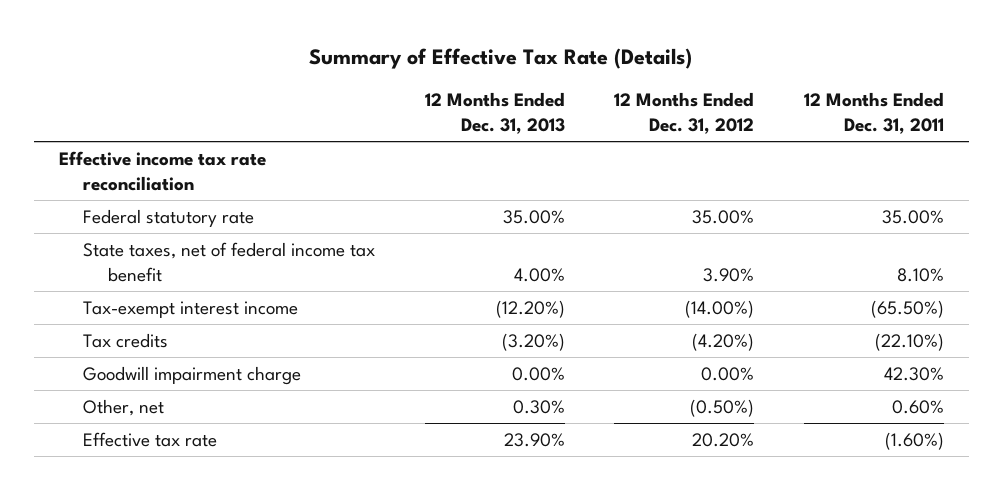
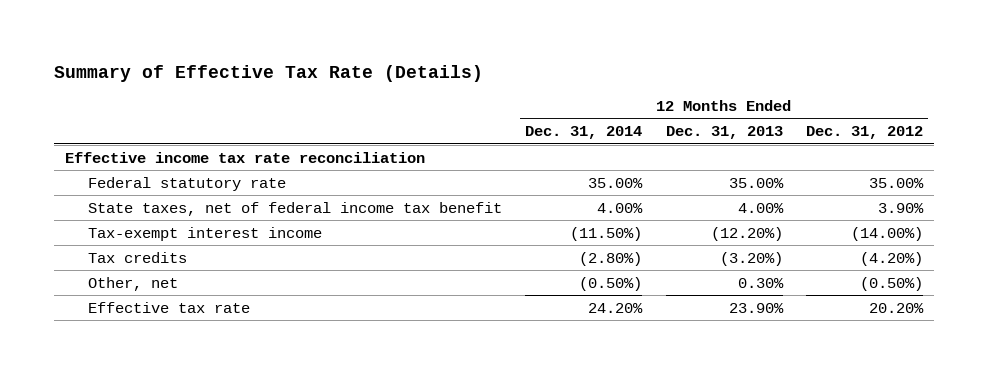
- | 12 Months Ended Dec. 31, 2013 | 12 Months Ended Dec. 31, 2012 | 12 Months Ended Dec. 31, 2011
+ | 12 Months Ended Dec. 31, 2014 | 12 Months Ended Dec. 31, 2013 | 12 Months Ended Dec. 31, 2012
- Goodwill impairment charge | 0.00% | 0.00% | 42.30%

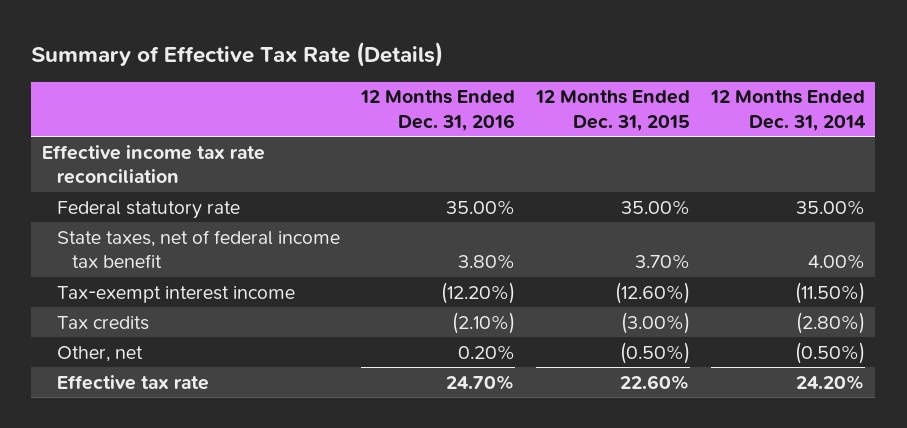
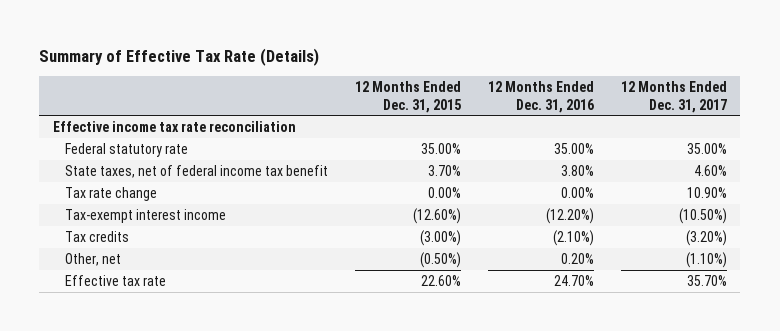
- | 12 Months Ended Dec. 31, 2016 | 12 Months Ended Dec. 31, 2015 | 12 Months Ended Dec. 31, 2014
+ | 12 Months Ended Dec. 31, 2015 | 12 Months Ended Dec. 31, 2016 | 12 Months Ended Dec. 31, 2017
+ Tax rate change | 0.00% | 0.00% | 10.90%

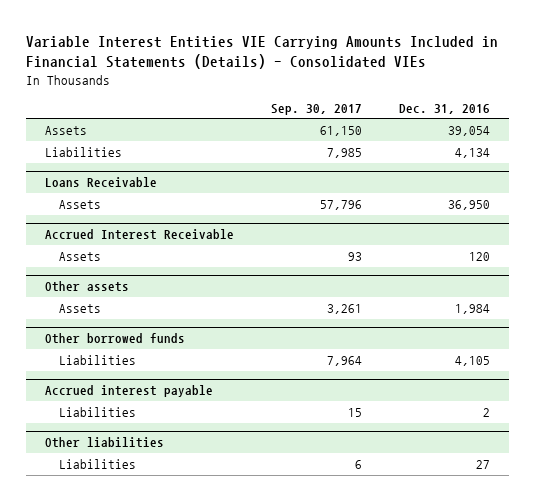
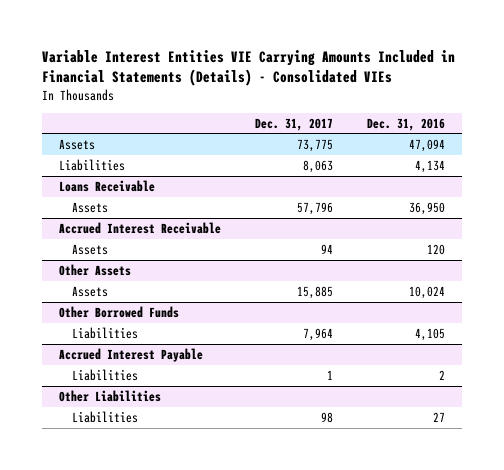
- | Sep. 30, 2017 | Dec. 31, 2016
+ | Dec. 31, 2017 | Dec. 31, 2016
- Assets | 61,150 | 39,054
+ Assets | 73,775 | 47,094
- Other assets
- Assets | 3,261 | 1,984
- Other borrowed funds
+ Other Assets
+ Assets | 15,885 | 10,024
+ Other Borrowed Funds
- Accrued interest payable
+ Accrued Interest Payable
- Other liabilities
+ Other Liabilities

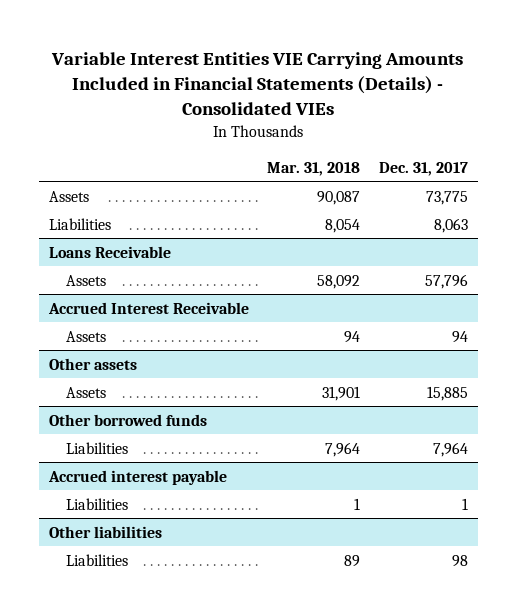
- | Dec. 31, 2017 | Dec. 31, 2016
+ | Mar. 31, 2018 | Dec. 31, 2017
- Other Assets
+ Other assets
- Other Borrowed Funds
+ Other borrowed funds
- Accrued Interest Payable
+ Accrued interest payable
- Other Liabilities
+ Other liabilities

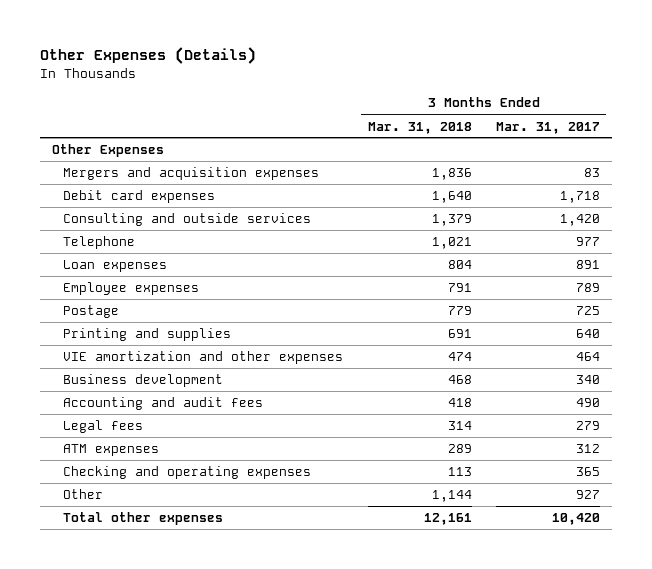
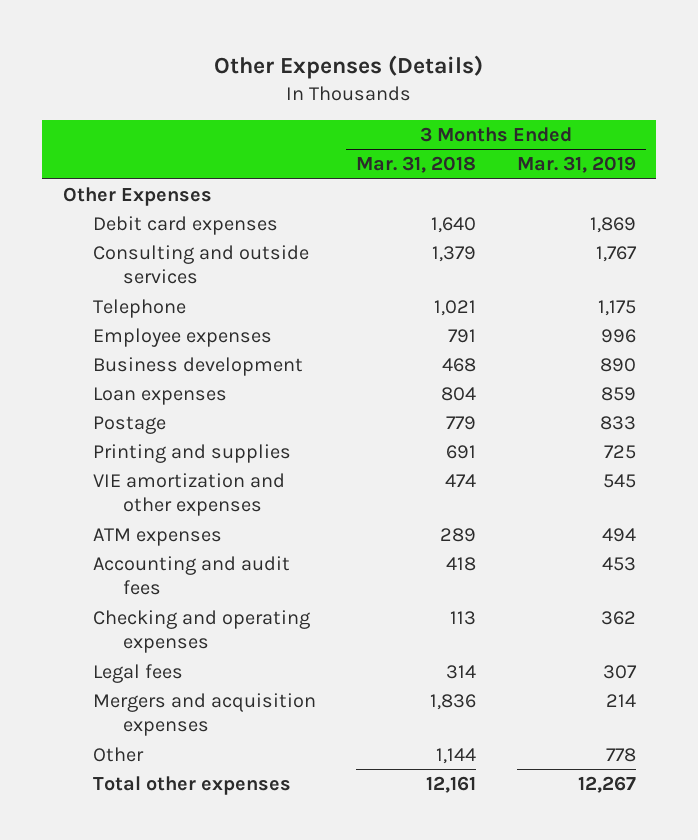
- | 3 Months Ended Mar. 31, 2018 | 3 Months Ended Mar. 31, 2017
+ | 3 Months Ended Mar. 31, 2018 | 3 Months Ended Mar. 31, 2019
moved up: Business development | 468 | 890
moved down: Loan expenses | 804 | 859
moved down: Accounting and audit fees | 418 | 453
moved down: Legal fees | 314 | 307
moved down: Mergers and acquisition expenses | 1,836 | 214

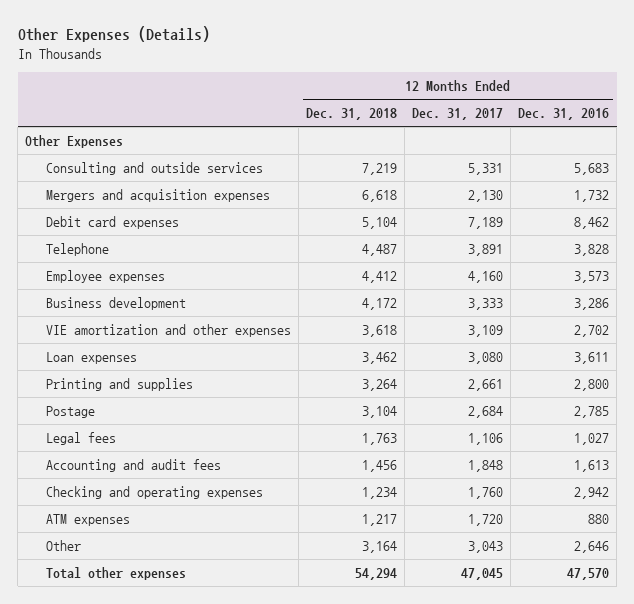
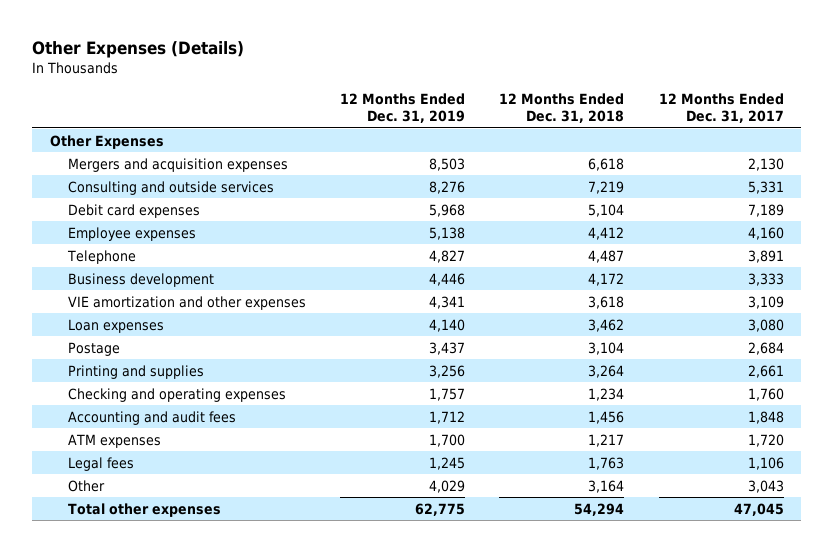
- | 12 Months Ended Dec. 31, 2018 | 12 Months Ended Dec. 31, 2017 | 12 Months Ended Dec. 31, 2016
+ | 12 Months Ended Dec. 31, 2019 | 12 Months Ended Dec. 31, 2018 | 12 Months Ended Dec. 31, 2017
moved down: Consulting and outside services | 8,276 | 7,219 | 5,331
moved down: Telephone | 4,827 | 4,487 | 3,891
moved down: Printing and supplies | 3,256 | 3,264 | 2,661
moved down: Accounting and audit fees | 1,712 | 1,456 | 1,848
moved down: Legal fees | 1,245 | 1,763 | 1,106

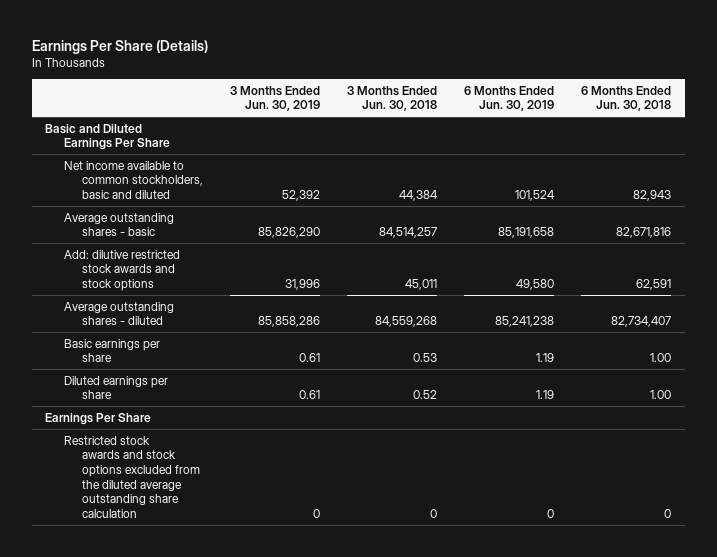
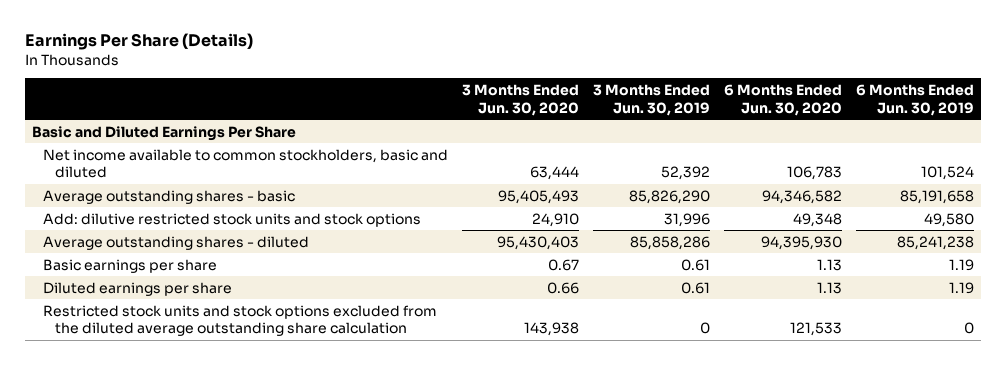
- | 3 Months Ended Jun. 30, 2019 | 3 Months Ended Jun. 30, 2018 | 6 Months Ended Jun. 30, 2019 | 6 Months Ended Jun. 30, 2018
+ | 3 Months Ended Jun. 30, 2020 | 3 Months Ended Jun. 30, 2019 | 6 Months Ended Jun. 30, 2020 | 6 Months Ended Jun. 30, 2019
- Add: dilutive restricted stock awards and stock options | 31,996 | 45,011 | 49,580 | 62,591
+ Add: dilutive restricted stock units and stock options | 24,910 | 31,996 | 49,348 | 49,580
- Earnings Per Share
- Restricted stock awards and stock options excluded from the diluted average outstanding share calculation | 0 | 0 | 0 | 0
+ Restricted stock units and stock options excluded from the diluted average outstanding share calculation | 143,938 | 0 | 121,533 | 0

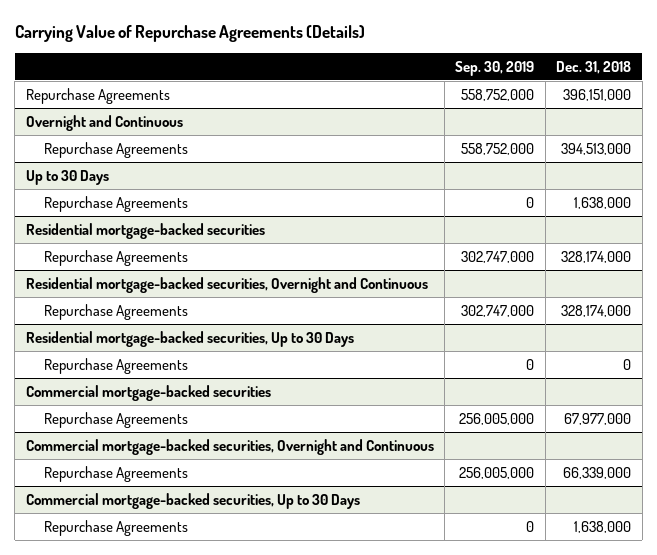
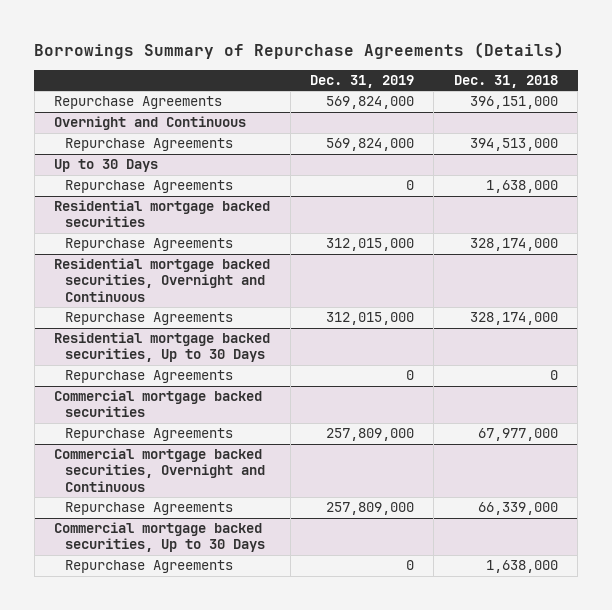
- Carrying Value of Repurchase Agreements (Details)
+ Borrowings Summary of Repurchase Agreements (Details)
- | Sep. 30, 2019 | Dec. 31, 2018
+ | Dec. 31, 2019 | Dec. 31, 2018
- Residential mortgage-backed securities
+ Residential mortgage backed securities
- Residential mortgage-backed securities, Overnight and Continuous
+ Residential mortgage backed securities, Overnight and Continuous
- Residential mortgage-backed securities, Up to 30 Days
+ Residential mortgage backed securities, Up to 30 Days
- Commercial mortgage-backed securities
+ Commercial mortgage backed securities
- Commercial mortgage-backed securities, Overnight and Continuous
+ Commercial mortgage backed securities, Overnight and Continuous
- Commercial mortgage-backed securities, Up to 30 Days
+ Commercial mortgage backed securities, Up to 30 Days

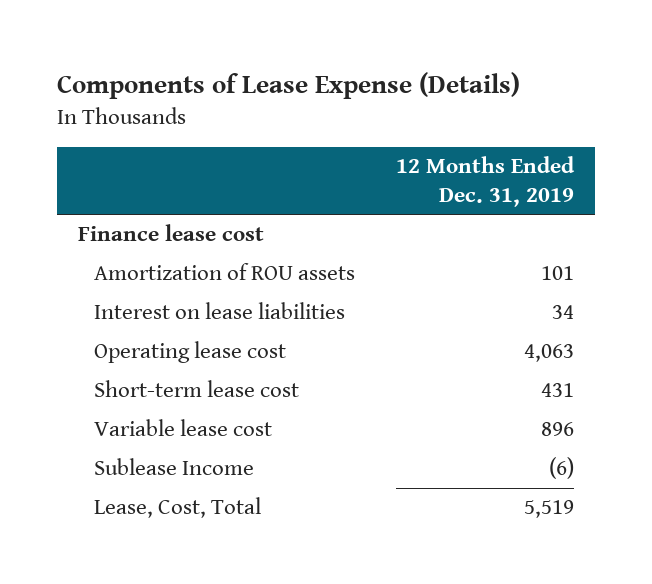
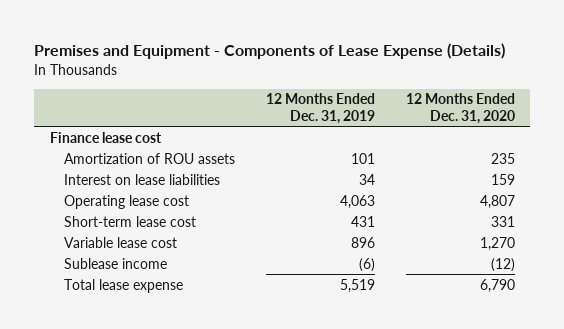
- Components of Lease Expense (Details)
+ Premises and Equipment - Components of Lease Expense (Details)
- | 12 Months Ended Dec. 31, 2019
+ | 12 Months Ended Dec. 31, 2019 | 12 Months Ended Dec. 31, 2020
- Sublease Income | (6)
- Lease, Cost, Total | 5,519
+ Sublease income | (6) | (12)
+ Total lease expense | 5,519 | 6,790

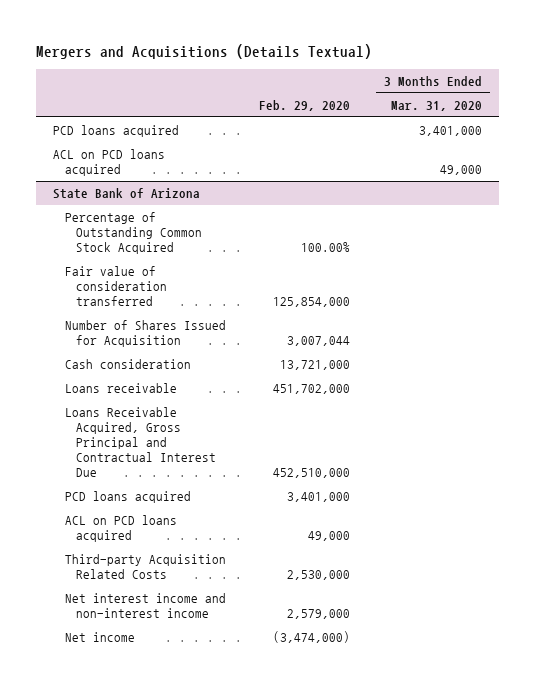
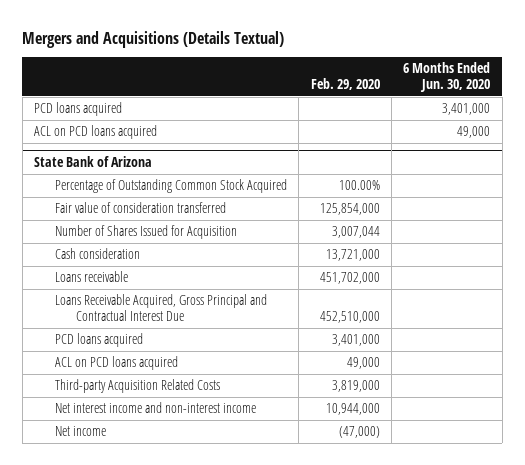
- | Feb. 29, 2020 | 3 Months Ended Mar. 31, 2020
+ | Feb. 29, 2020 | 6 Months Ended Jun. 30, 2020
@ State Bank of Arizona
- Third-party Acquisition Related Costs | 2,530,000 |
- Net interest income and non-interest income | 2,579,000 |
- Net income | (3,474,000) |
+ Third-party Acquisition Related Costs | 3,819,000 |
+ Net interest income and non-interest income | 10,944,000 |
+ Net income | (47,000) |

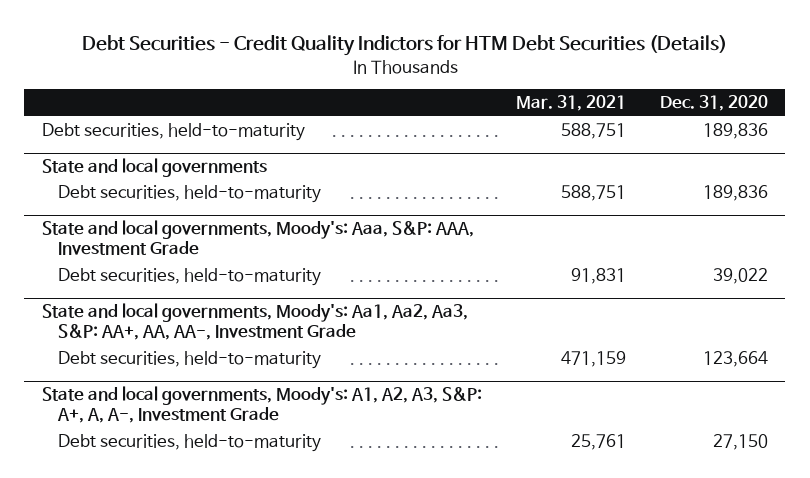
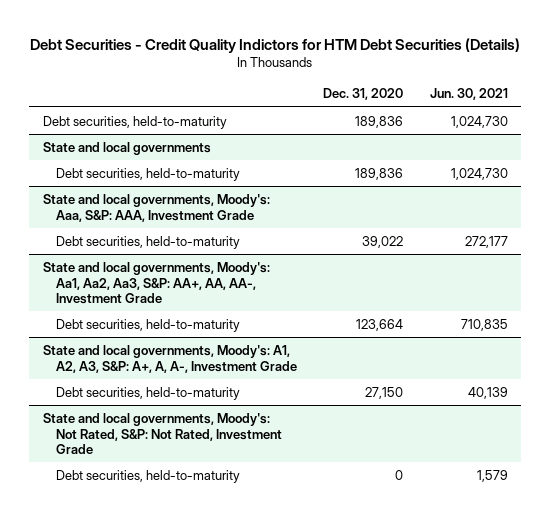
- | Mar. 31, 2021 | Dec. 31, 2020
+ | Dec. 31, 2020 | Jun. 30, 2021
+ State and local governments, Moody's: Not Rated, S&P: Not Rated, Investment Grade
+ Debt securities, held-to-maturity | 0 | 1,579

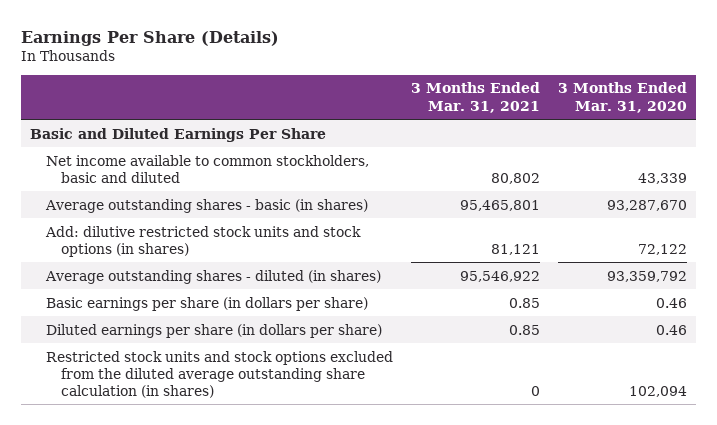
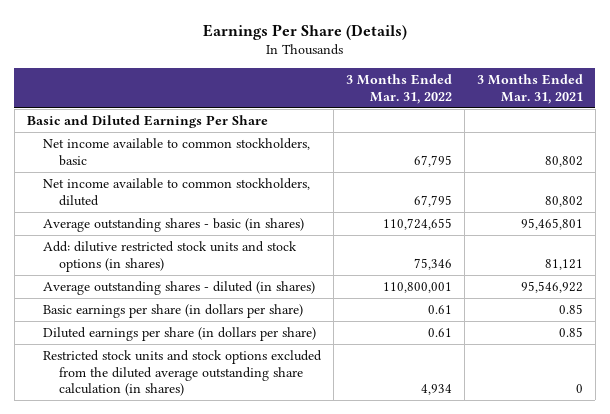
- | 3 Months Ended Mar. 31, 2021 | 3 Months Ended Mar. 31, 2020
+ | 3 Months Ended Mar. 31, 2022 | 3 Months Ended Mar. 31, 2021
- Net income available to common stockholders, basic and diluted | 80,802 | 43,339
+ Net income available to common stockholders, basic | 67,795 | 80,802
+ Net income available to common stockholders, diluted | 67,795 | 80,802

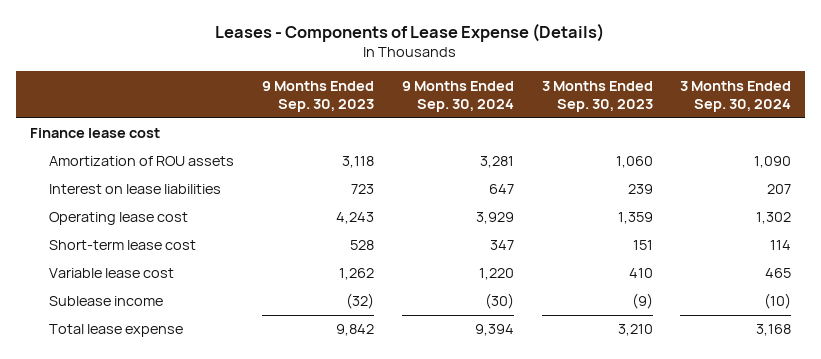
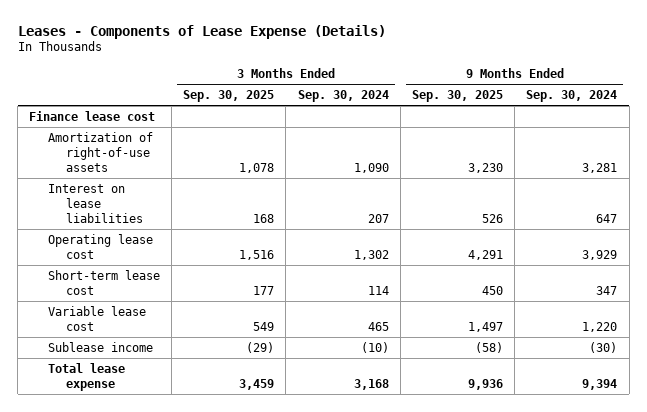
- | 9 Months Ended Sep. 30, 2023 | 9 Months Ended Sep. 30, 2024 | 3 Months Ended Sep. 30, 2023 | 3 Months Ended Sep. 30, 2024
+ | 3 Months Ended Sep. 30, 2025 | 3 Months Ended Sep. 30, 2024 | 9 Months Ended Sep. 30, 2025 | 9 Months Ended Sep. 30, 2024
- Amortization of ROU assets | 3,118 | 3,281 | 1,060 | 1,090
+ Amortization of right-of-use assets | 1,078 | 1,090 | 3,230 | 3,281

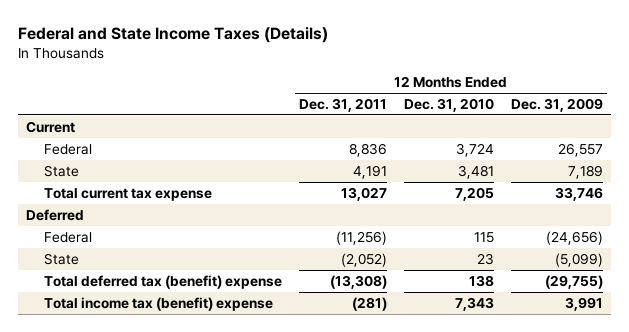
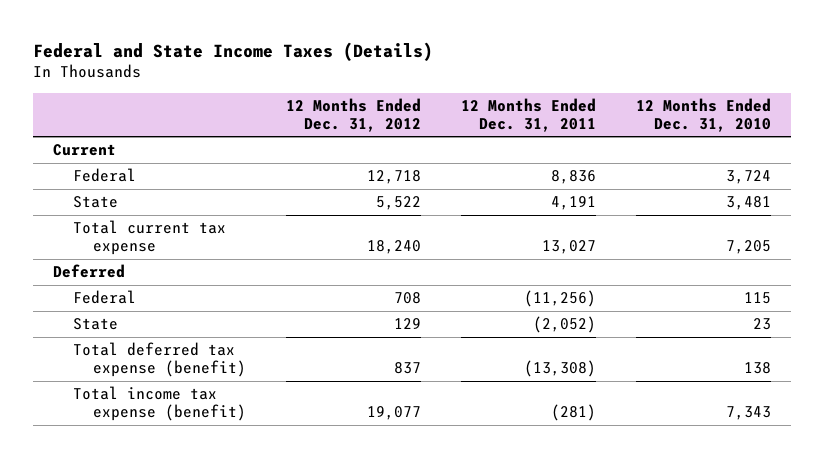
- | 12 Months Ended Dec. 31, 2011 | 12 Months Ended Dec. 31, 2010 | 12 Months Ended Dec. 31, 2009
+ | 12 Months Ended Dec. 31, 2012 | 12 Months Ended Dec. 31, 2011 | 12 Months Ended Dec. 31, 2010
- Total deferred tax (benefit) expense | (13,308) | 138 | (29,755)
- Total income tax (benefit) expense | (281) | 7,343 | 3,991
+ Total deferred tax expense (benefit) | 837 | (13,308) | 138
+ Total income tax expense (benefit) | 19,077 | (281) | 7,343

